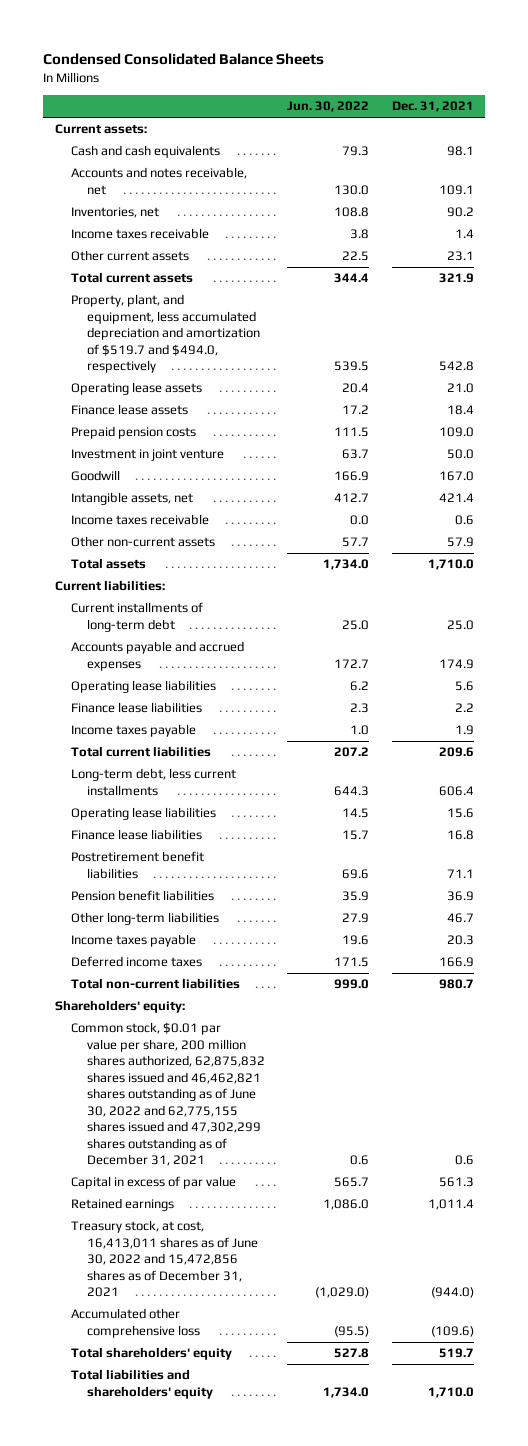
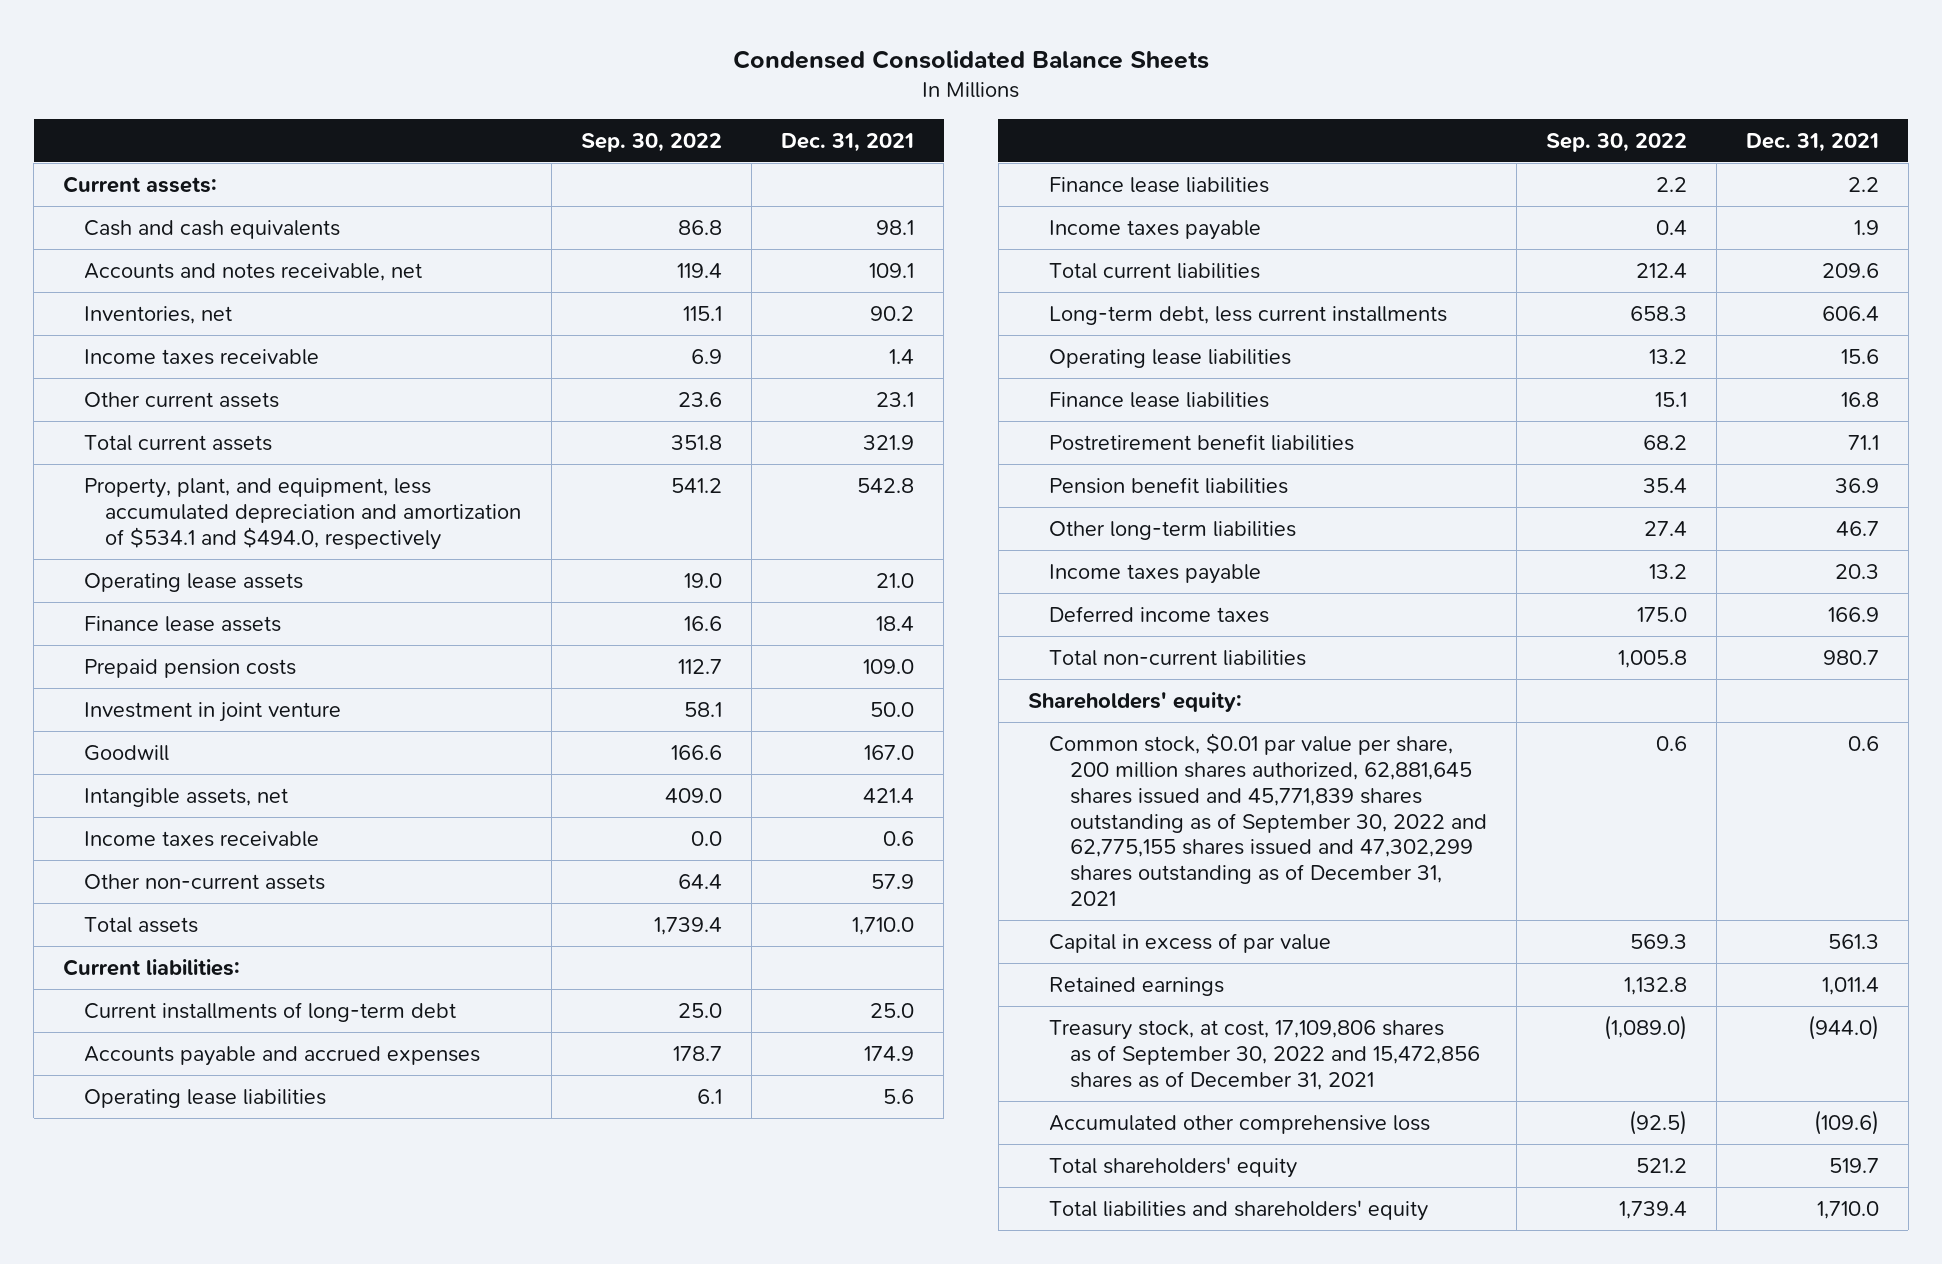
- | Jun. 30, 2022 | Dec. 31, 2021
+ | Sep. 30, 2022 | Dec. 31, 2021
- Property, plant, and equipment, less accumulated depreciation and amortization of $519.7 and $494.0, respectively | 539.5 | 542.8
+ Property, plant, and equipment, less accumulated depreciation and amortization of $534.1 and $494.0, respectively | 541.2 | 542.8
- Common stock, $0.01 par value per share, 200 million shares authorized, 62,875,832 shares issued and 46,462,821 shares outstanding as of June 30, 2022 and 62,775,155 shares issued and 47,302,299 shares outstanding as of December 31, 2021 | 0.6 | 0.6
+ Common stock, $0.01 par value per share, 200 million shares authorized, 62,881,645 shares issued and 45,771,839 shares outstanding as of September 30, 2022 and 62,775,155 shares issued and 47,302,299 shares outstanding as of December 31, 2021 | 0.6 | 0.6
- Treasury stock, at cost, 16,413,011 shares as of June 30, 2022 and 15,472,856 shares as of December 31, 2021 | (1,029.0) | (944.0)
+ Treasury stock, at cost, 17,109,806 shares as of September 30, 2022 and 15,472,856 shares as of December 31, 2021 | (1,089.0) | (944.0)

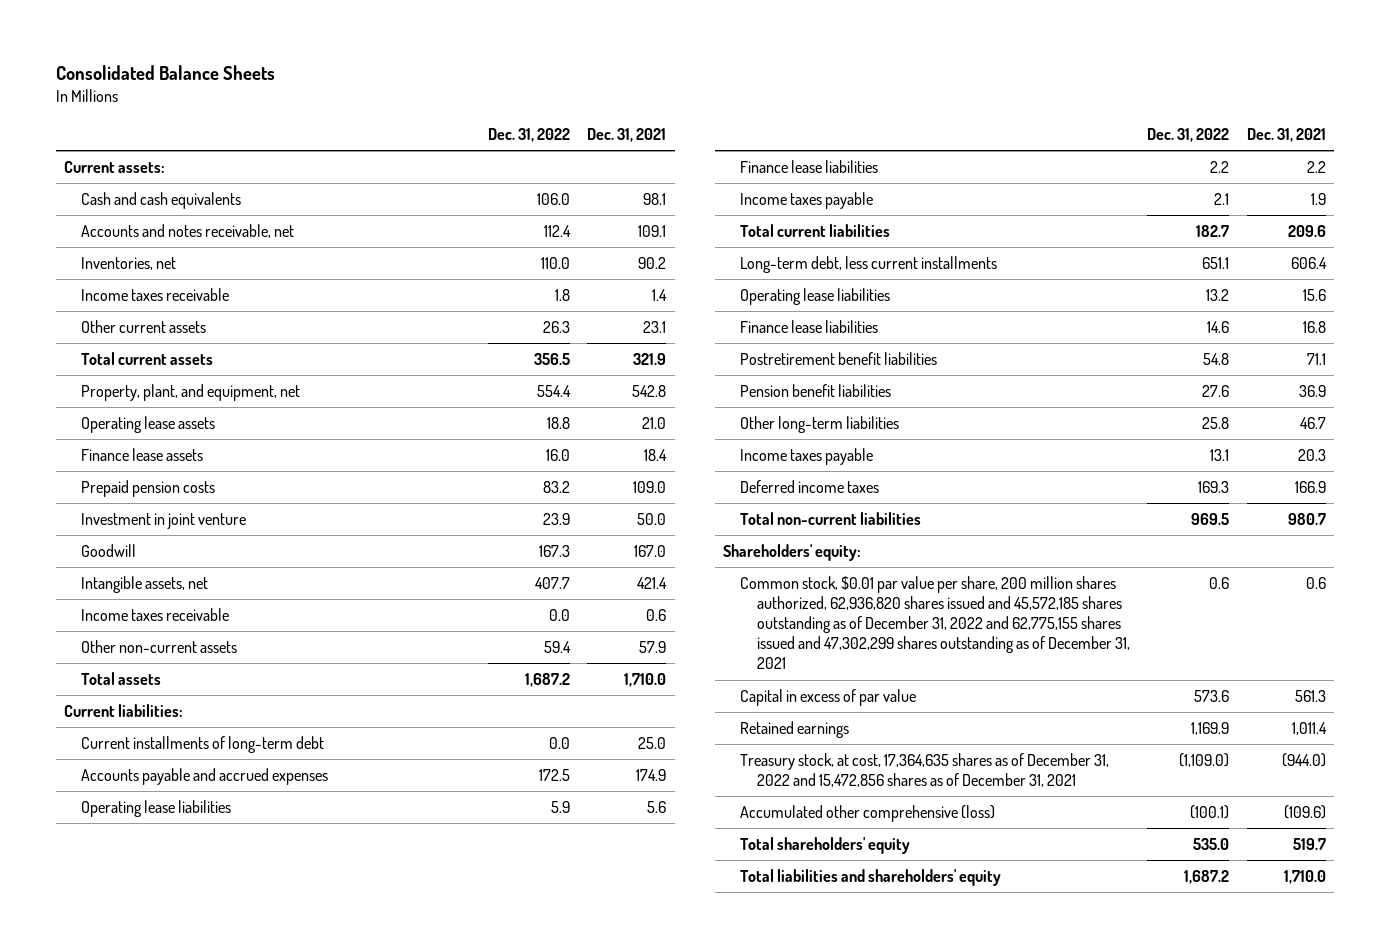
- Condensed Consolidated Balance Sheets
+ Consolidated Balance Sheets
- | Sep. 30, 2022 | Dec. 31, 2021
+ | Dec. 31, 2022 | Dec. 31, 2021
- Property, plant, and equipment, less accumulated depreciation and amortization of $534.1 and $494.0, respectively | 541.2 | 542.8
+ Property, plant, and equipment, net | 554.4 | 542.8
- Common stock, $0.01 par value per share, 200 million shares authorized, 62,881,645 shares issued and 45,771,839 shares outstanding as of September 30, 2022 and 62,775,155 shares issued and 47,302,299 shares outstanding as of December 31, 2021 | 0.6 | 0.6
+ Common stock, $0.01 par value per share, 200 million shares authorized, 62,936,820 shares issued and 45,572,185 shares outstanding as of December 31, 2022 and 62,775,155 shares issued and 47,302,299 shares outstanding as of December 31, 2021 | 0.6 | 0.6
- Treasury stock, at cost, 17,109,806 shares as of September 30, 2022 and 15,472,856 shares as of December 31, 2021 | (1,089.0) | (944.0)
- Accumulated other comprehensive loss | (92.5) | (109.6)
+ Treasury stock, at cost, 17,364,635 shares as of December 31, 2022 and 15,472,856 shares as of December 31, 2021 | (1,109.0) | (944.0)
+ Accumulated other comprehensive (loss) | (100.1) | (109.6)

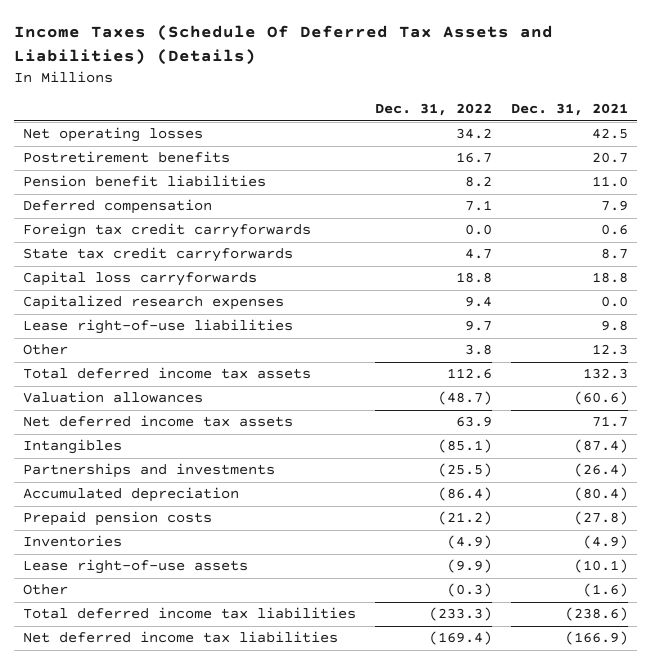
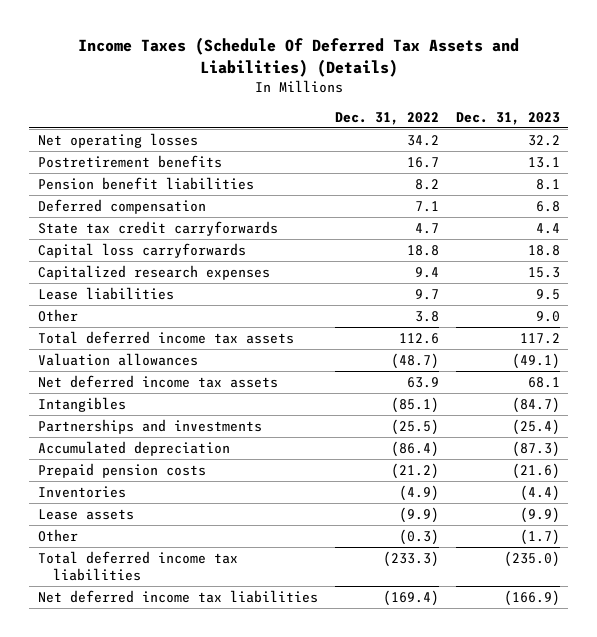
- | Dec. 31, 2022 | Dec. 31, 2021
+ | Dec. 31, 2022 | Dec. 31, 2023
- Foreign tax credit carryforwards | 0.0 | 0.6
- Lease right-of-use liabilities | 9.7 | 9.8
+ Lease liabilities | 9.7 | 9.5
- Lease right-of-use assets | (9.9) | (10.1)
+ Lease assets | (9.9) | (9.9)

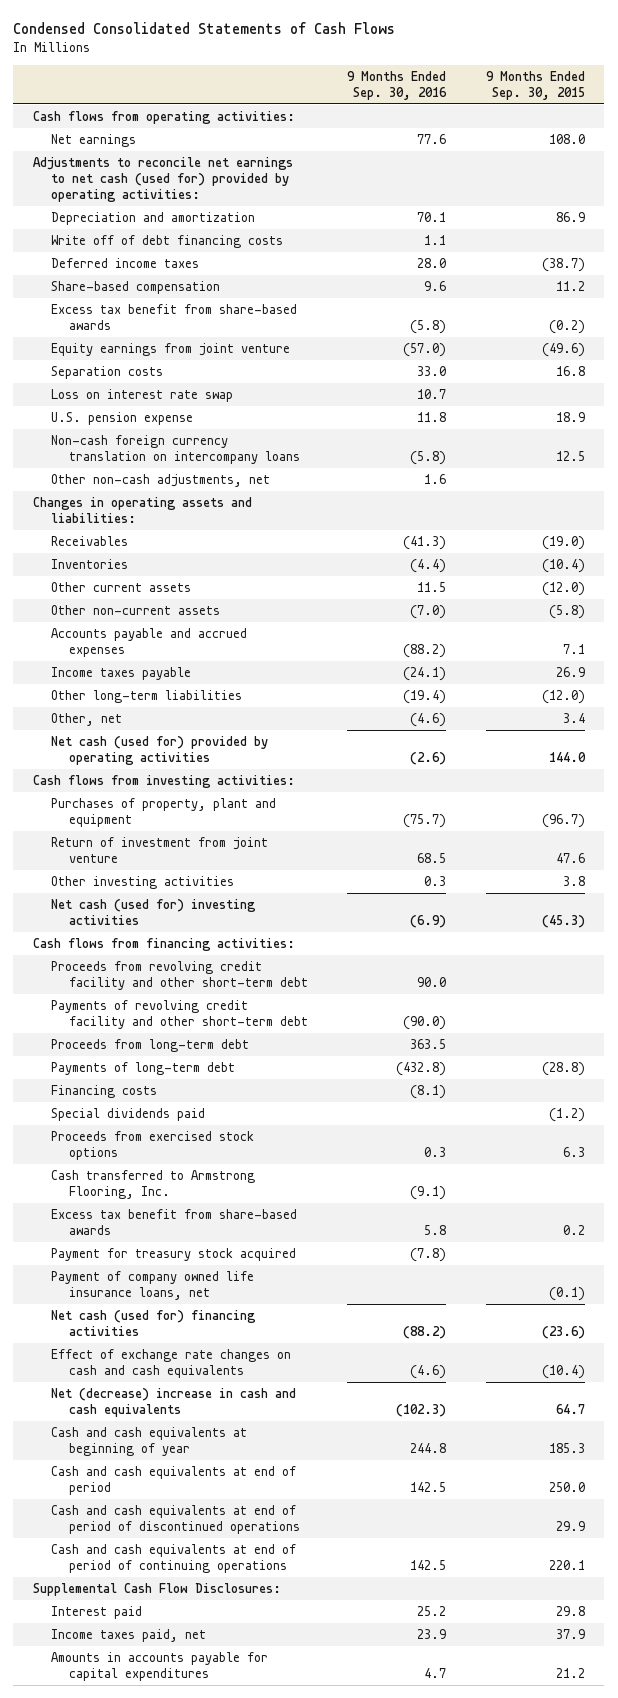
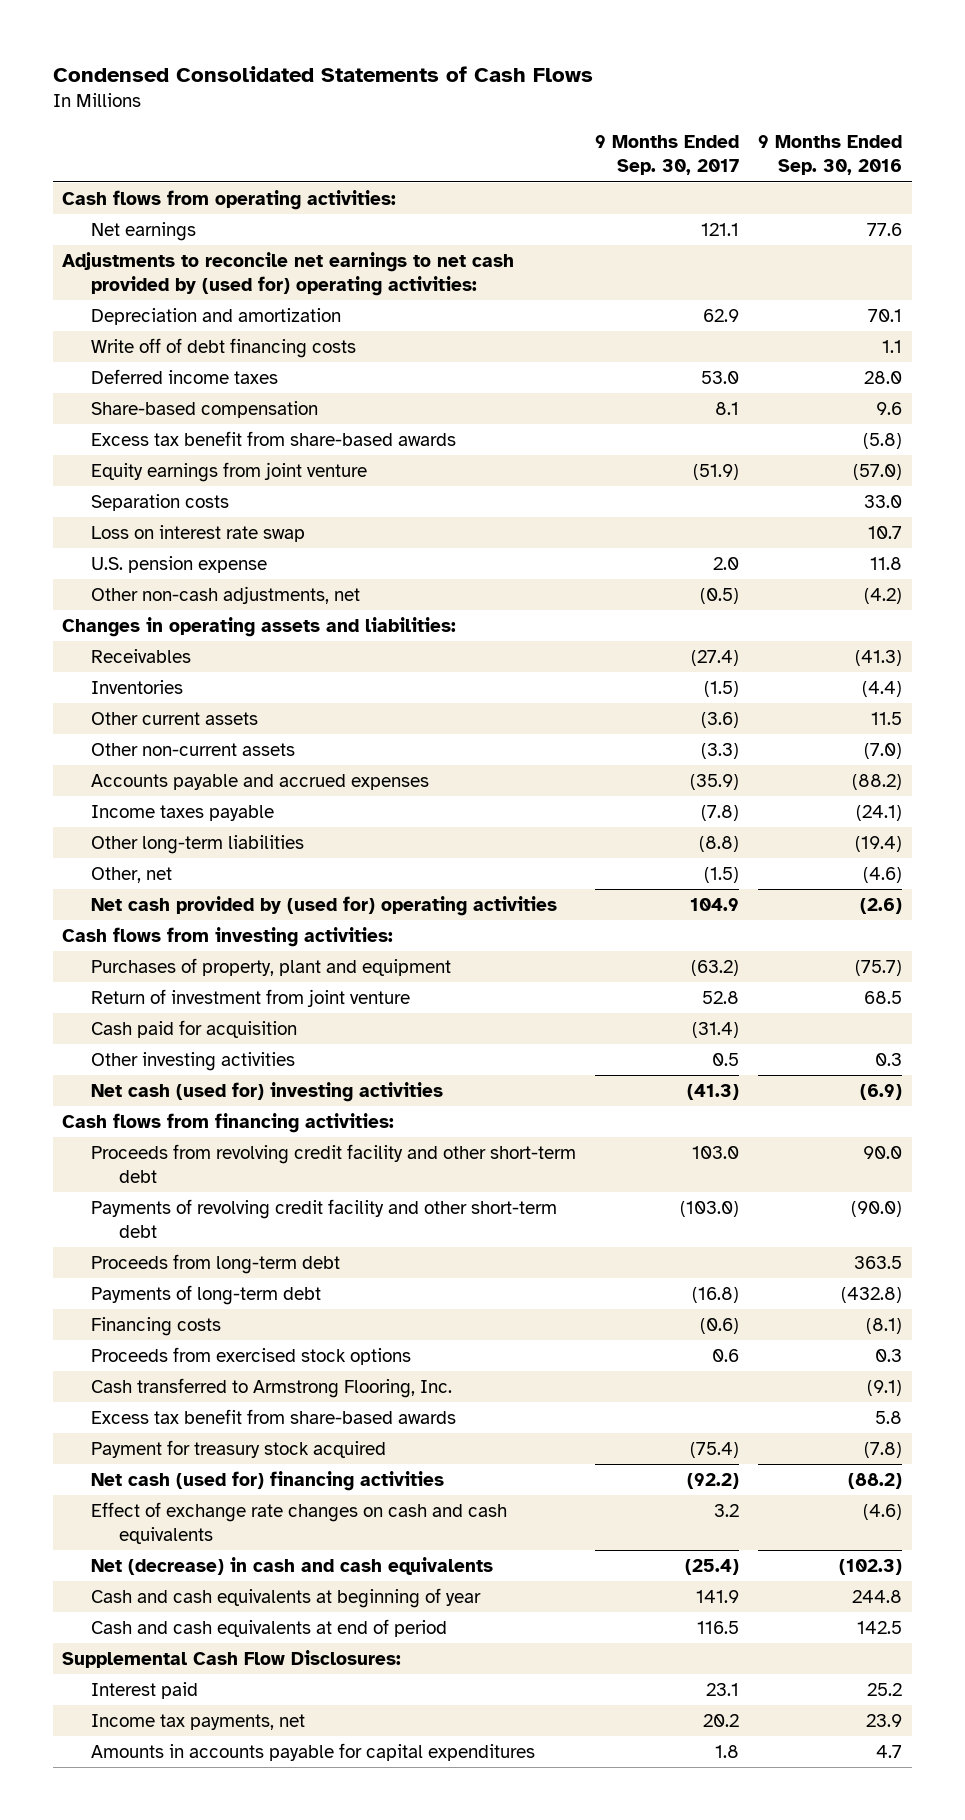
- | 9 Months Ended Sep. 30, 2016 | 9 Months Ended Sep. 30, 2015
+ | 9 Months Ended Sep. 30, 2017 | 9 Months Ended Sep. 30, 2016
- Adjustments to reconcile net earnings to net cash (used for) provided by operating activities:
+ Adjustments to reconcile net earnings to net cash provided by (used for) operating activities:
- Non-cash foreign currency translation on intercompany loans | (5.8) | 12.5
- Other non-cash adjustments, net | 1.6 |
+ Other non-cash adjustments, net | (0.5) | (4.2)
- Net cash (used for) provided by operating activities | (2.6) | 144.0
+ Net cash provided by (used for) operating activities | 104.9 | (2.6)
+ Cash paid for acquisition | (31.4) |
- Special dividends paid | | (1.2)
- Payment of company owned life insurance loans, net | | (0.1)
- Net (decrease) increase in cash and cash equivalents | (102.3) | 64.7
+ Net (decrease) in cash and cash equivalents | (25.4) | (102.3)
- Cash and cash equivalents at end of period of discontinued operations | | 29.9
- Cash and cash equivalents at end of period of continuing operations | 142.5 | 220.1
- Income taxes paid, net | 23.9 | 37.9
+ Income tax payments, net | 20.2 | 23.9

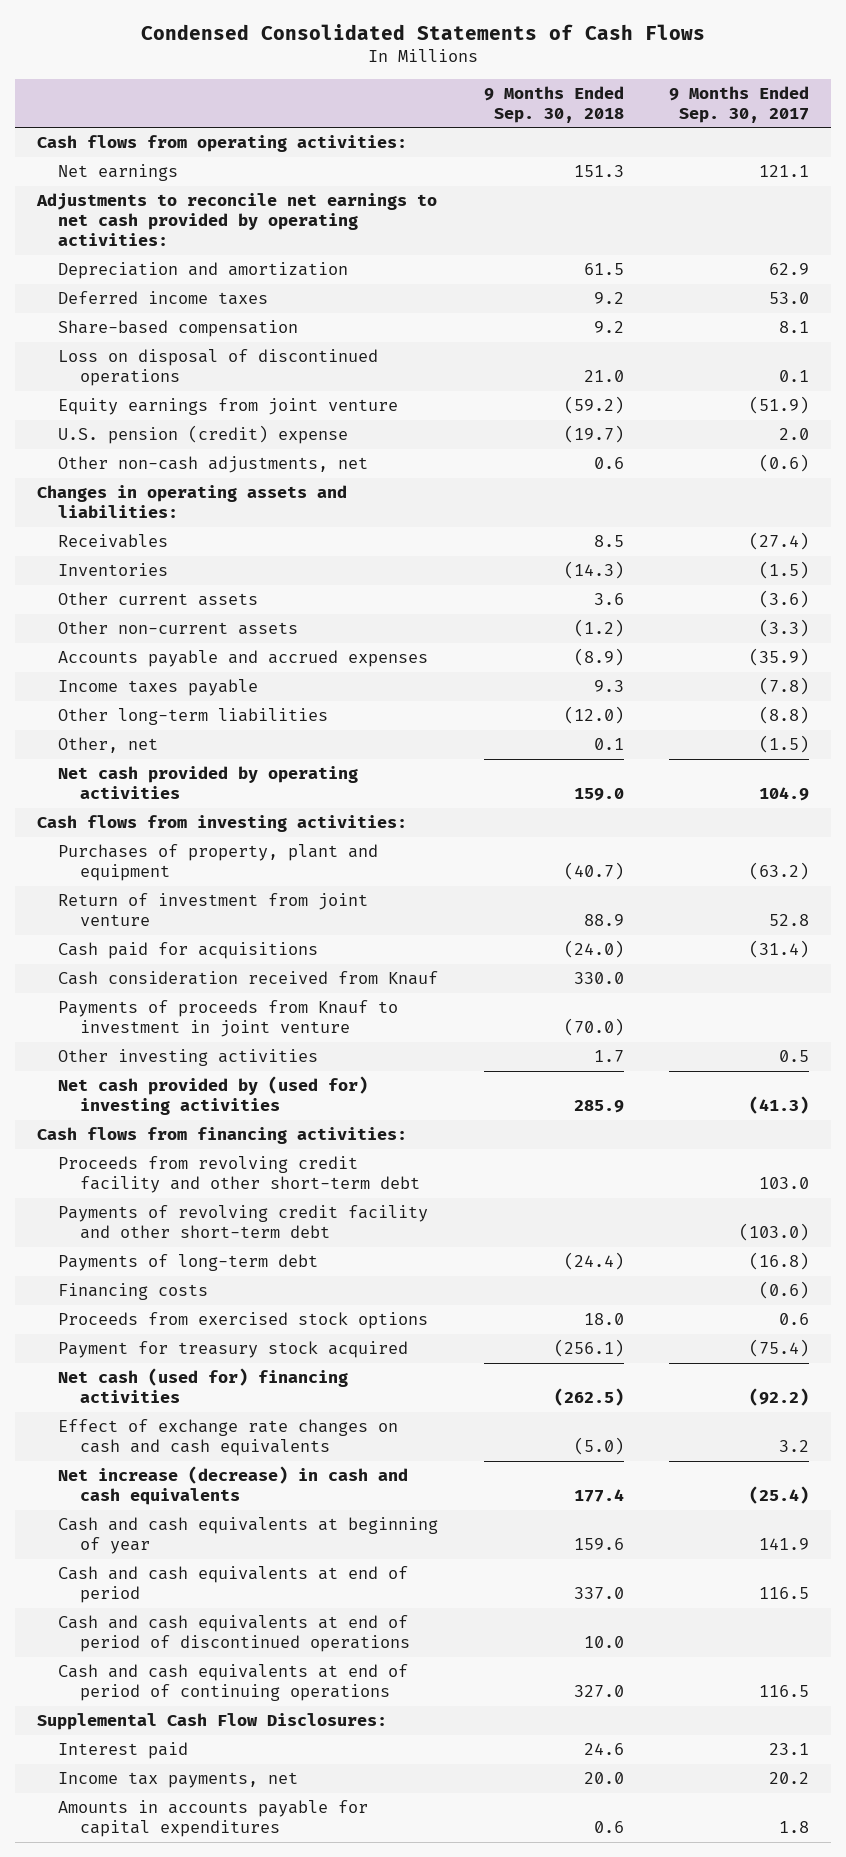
- | 9 Months Ended Sep. 30, 2017 | 9 Months Ended Sep. 30, 2016
+ | 9 Months Ended Sep. 30, 2018 | 9 Months Ended Sep. 30, 2017
- Adjustments to reconcile net earnings to net cash provided by (used for) operating activities:
+ Adjustments to reconcile net earnings to net cash provided by operating activities:
- Write off of debt financing costs | | 1.1
- Excess tax benefit from share-based awards | | (5.8)
+ Loss on disposal of discontinued operations | 21.0 | 0.1
- Separation costs | | 33.0
- Loss on interest rate swap | | 10.7
- U.S. pension expense | 2.0 | 11.8
- Other non-cash adjustments, net | (0.5) | (4.2)
+ U.S. pension (credit) expense | (19.7) | 2.0
+ Other non-cash adjustments, net | 0.6 | (0.6)
- Net cash provided by (used for) operating activities | 104.9 | (2.6)
+ Net cash provided by operating activities | 159.0 | 104.9
- Cash paid for acquisition | (31.4) |
+ Cash paid for acquisitions | (24.0) | (31.4)
+ Cash consideration received from Knauf | 330.0 |
+ Payments of proceeds from Knauf to investment in joint venture | (70.0) |
- Net cash (used for) investing activities | (41.3) | (6.9)
+ Net cash provided by (used for) investing activities | 285.9 | (41.3)
- Proceeds from long-term debt | | 363.5
- Cash transferred to Armstrong Flooring, Inc. | | (9.1)
- Excess tax benefit from share-based awards | | 5.8
- Net (decrease) in cash and cash equivalents | (25.4) | (102.3)
+ Net increase (decrease) in cash and cash equivalents | 177.4 | (25.4)
+ Cash and cash equivalents at end of period of discontinued operations | 10.0 |
+ Cash and cash equivalents at end of period of continuing operations | 327.0 | 116.5

